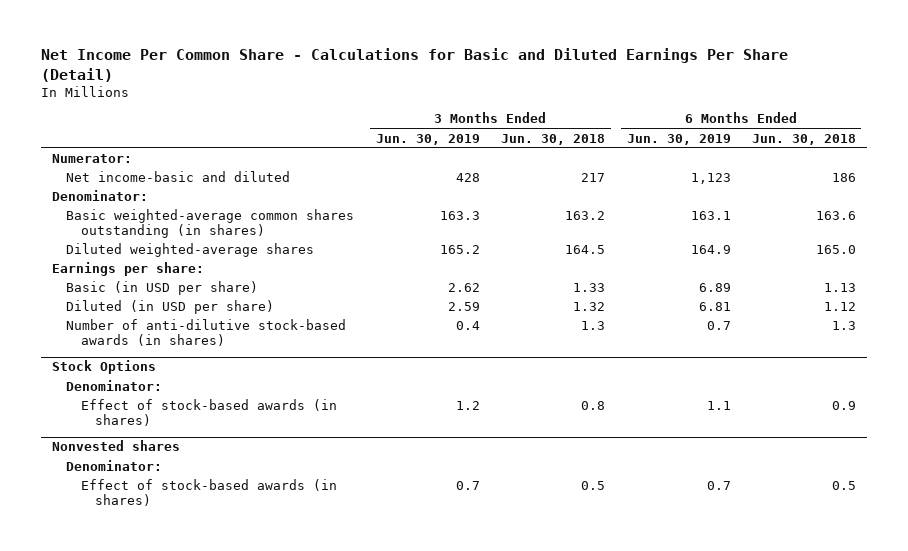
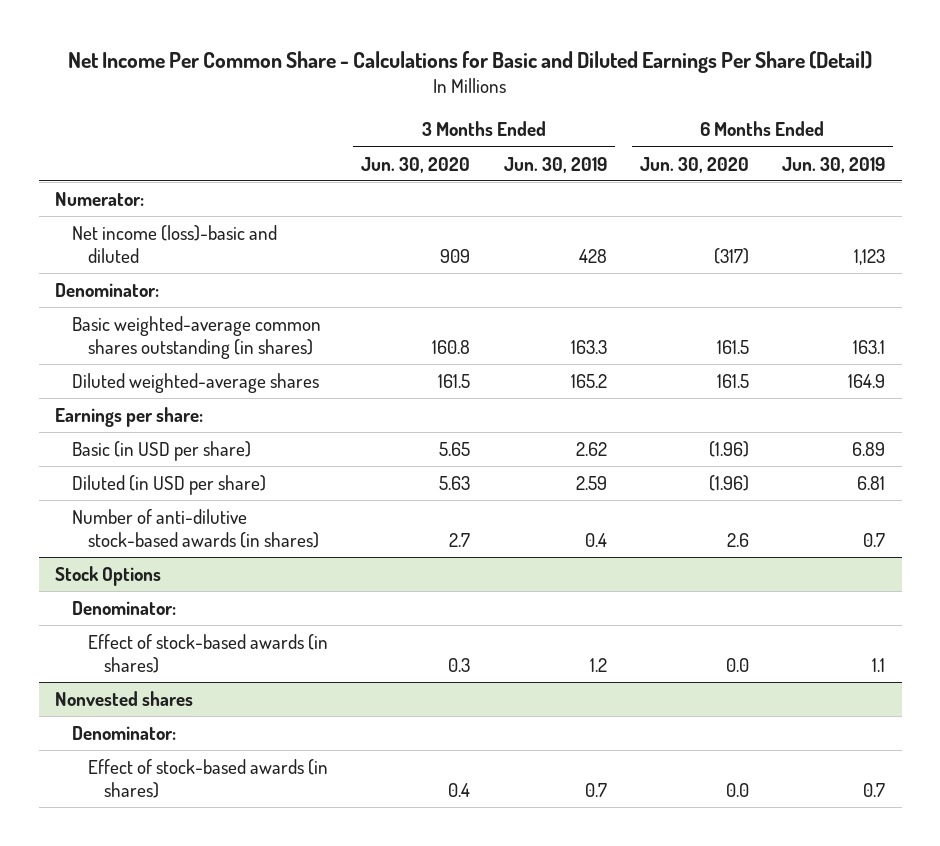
- | 3 Months Ended Jun. 30, 2019 | 3 Months Ended Jun. 30, 2018 | 6 Months Ended Jun. 30, 2019 | 6 Months Ended Jun. 30, 2018
+ | 3 Months Ended Jun. 30, 2020 | 3 Months Ended Jun. 30, 2019 | 6 Months Ended Jun. 30, 2020 | 6 Months Ended Jun. 30, 2019
- Net income-basic and diluted | 428 | 217 | 1,123 | 186
+ Net income (loss)-basic and diluted | 909 | 428 | (317) | 1,123

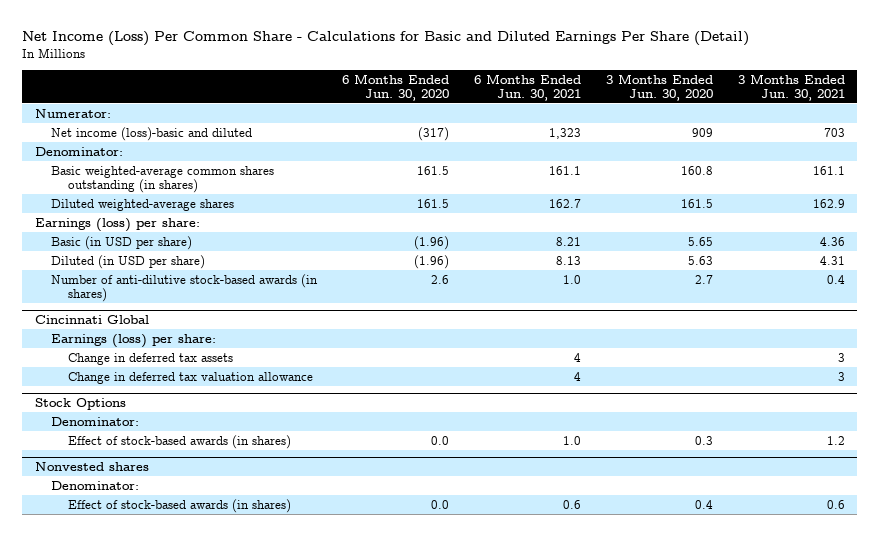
- Net Income Per Common Share - Calculations for Basic and Diluted Earnings Per Share (Detail)
+ Net Income (Loss) Per Common Share - Calculations for Basic and Diluted Earnings Per Share (Detail)
- | 3 Months Ended Jun. 30, 2020 | 3 Months Ended Jun. 30, 2019 | 6 Months Ended Jun. 30, 2020 | 6 Months Ended Jun. 30, 2019
+ | 6 Months Ended Jun. 30, 2020 | 6 Months Ended Jun. 30, 2021 | 3 Months Ended Jun. 30, 2020 | 3 Months Ended Jun. 30, 2021
- Earnings per share:
+ Earnings (loss) per share:
+ Cincinnati Global
+ Earnings (loss) per share:
+ Change in deferred tax assets | | 4 | | 3
+ Change in deferred tax valuation allowance | | 4 | | 3

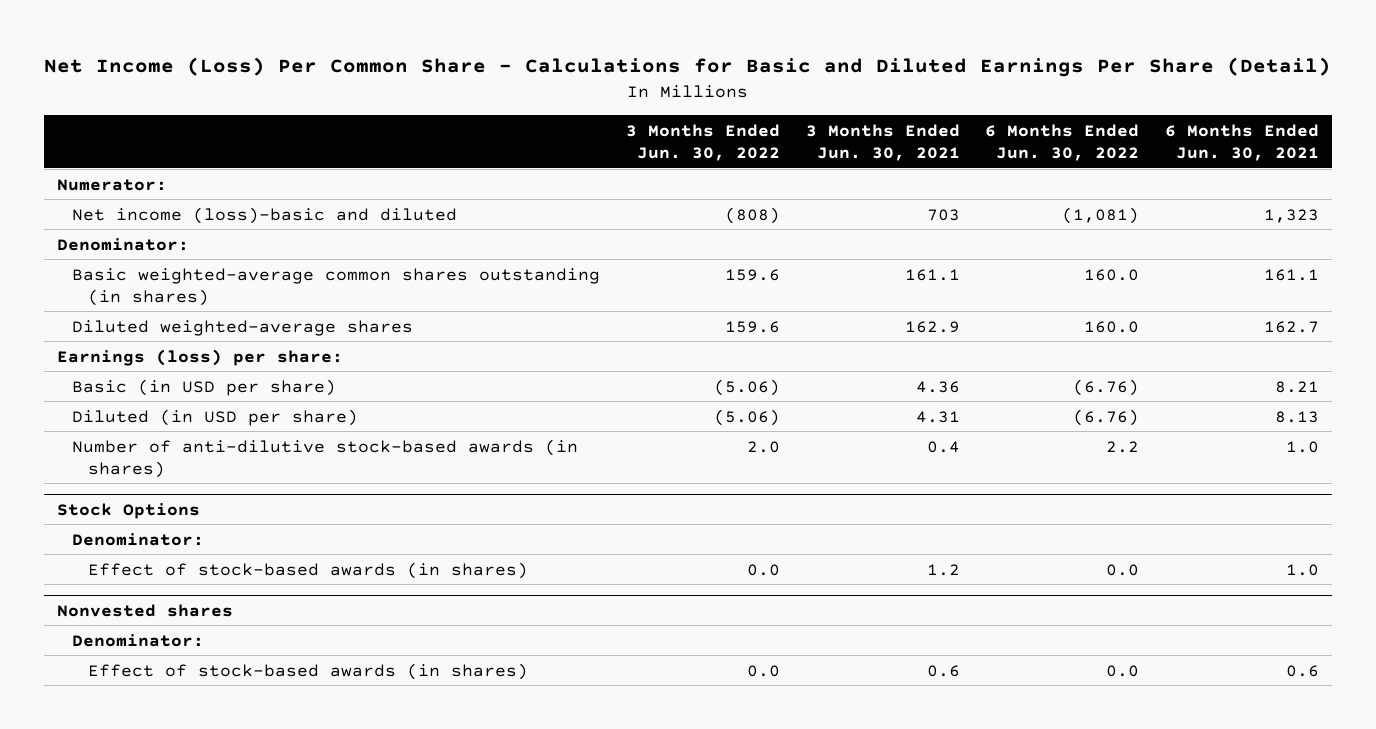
- | 6 Months Ended Jun. 30, 2020 | 6 Months Ended Jun. 30, 2021 | 3 Months Ended Jun. 30, 2020 | 3 Months Ended Jun. 30, 2021
+ | 3 Months Ended Jun. 30, 2022 | 3 Months Ended Jun. 30, 2021 | 6 Months Ended Jun. 30, 2022 | 6 Months Ended Jun. 30, 2021
- Cincinnati Global
- Earnings (loss) per share:
- Change in deferred tax assets | | 4 | | 3
- Change in deferred tax valuation allowance | | 4 | | 3

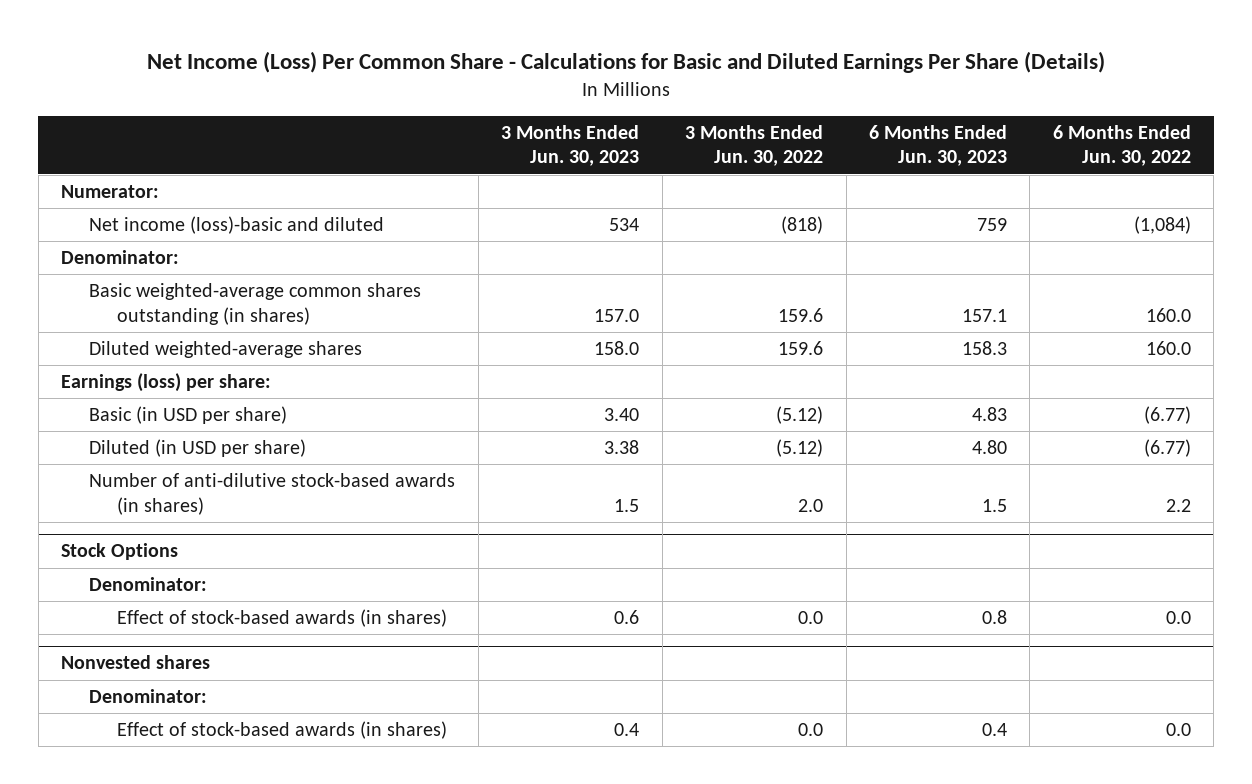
- Net Income (Loss) Per Common Share - Calculations for Basic and Diluted Earnings Per Share (Detail)
+ Net Income (Loss) Per Common Share - Calculations for Basic and Diluted Earnings Per Share (Details)
- | 3 Months Ended Jun. 30, 2022 | 3 Months Ended Jun. 30, 2021 | 6 Months Ended Jun. 30, 2022 | 6 Months Ended Jun. 30, 2021
+ | 3 Months Ended Jun. 30, 2023 | 3 Months Ended Jun. 30, 2022 | 6 Months Ended Jun. 30, 2023 | 6 Months Ended Jun. 30, 2022
- Net income (loss)-basic and diluted | (808) | 703 | (1,081) | 1,323
+ Net income (loss)-basic and diluted | 534 | (818) | 759 | (1,084)
- Basic (in USD per share) | (5.06) | 4.36 | (6.76) | 8.21
- Diluted (in USD per share) | (5.06) | 4.31 | (6.76) | 8.13
+ Basic (in USD per share) | 3.40 | (5.12) | 4.83 | (6.77)
+ Diluted (in USD per share) | 3.38 | (5.12) | 4.80 | (6.77)

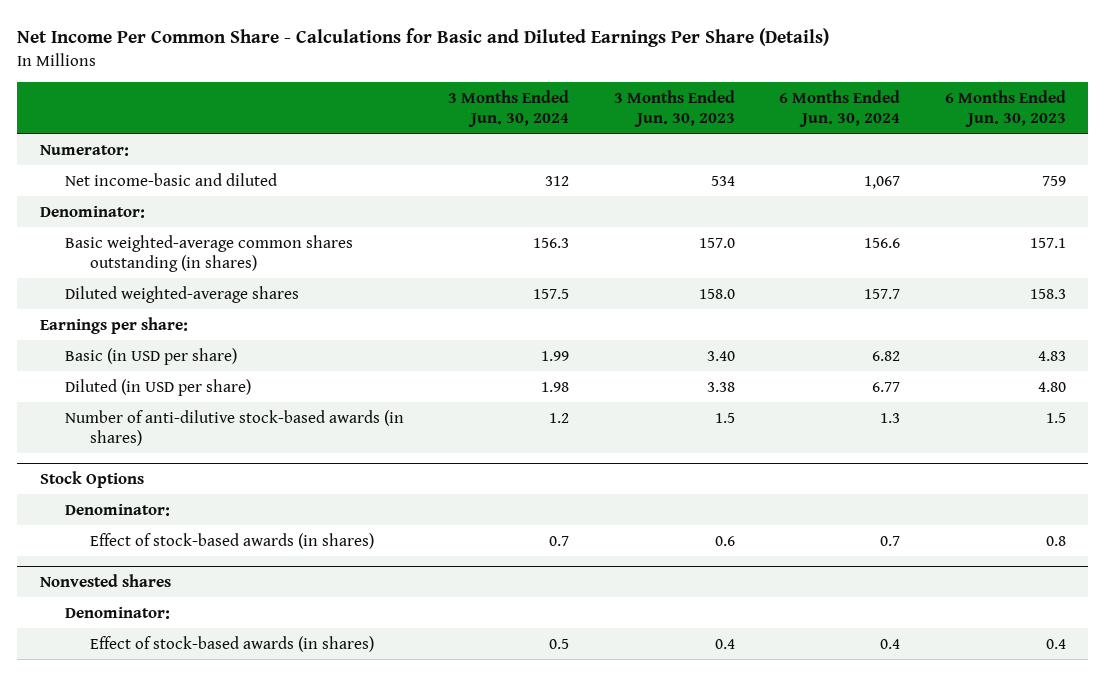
- Net Income (Loss) Per Common Share - Calculations for Basic and Diluted Earnings Per Share (Details)
+ Net Income Per Common Share - Calculations for Basic and Diluted Earnings Per Share (Details)
- | 3 Months Ended Jun. 30, 2023 | 3 Months Ended Jun. 30, 2022 | 6 Months Ended Jun. 30, 2023 | 6 Months Ended Jun. 30, 2022
+ | 3 Months Ended Jun. 30, 2024 | 3 Months Ended Jun. 30, 2023 | 6 Months Ended Jun. 30, 2024 | 6 Months Ended Jun. 30, 2023
- Net income (loss)-basic and diluted | 534 | (818) | 759 | (1,084)
+ Net income-basic and diluted | 312 | 534 | 1,067 | 759
- Earnings (loss) per share:
+ Earnings per share:

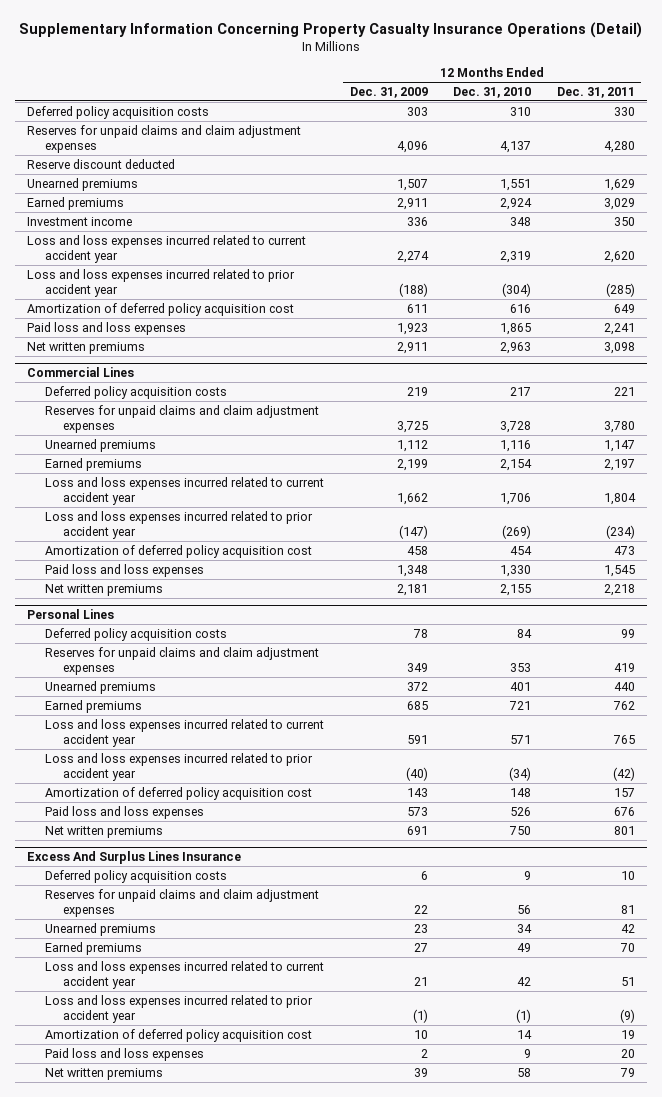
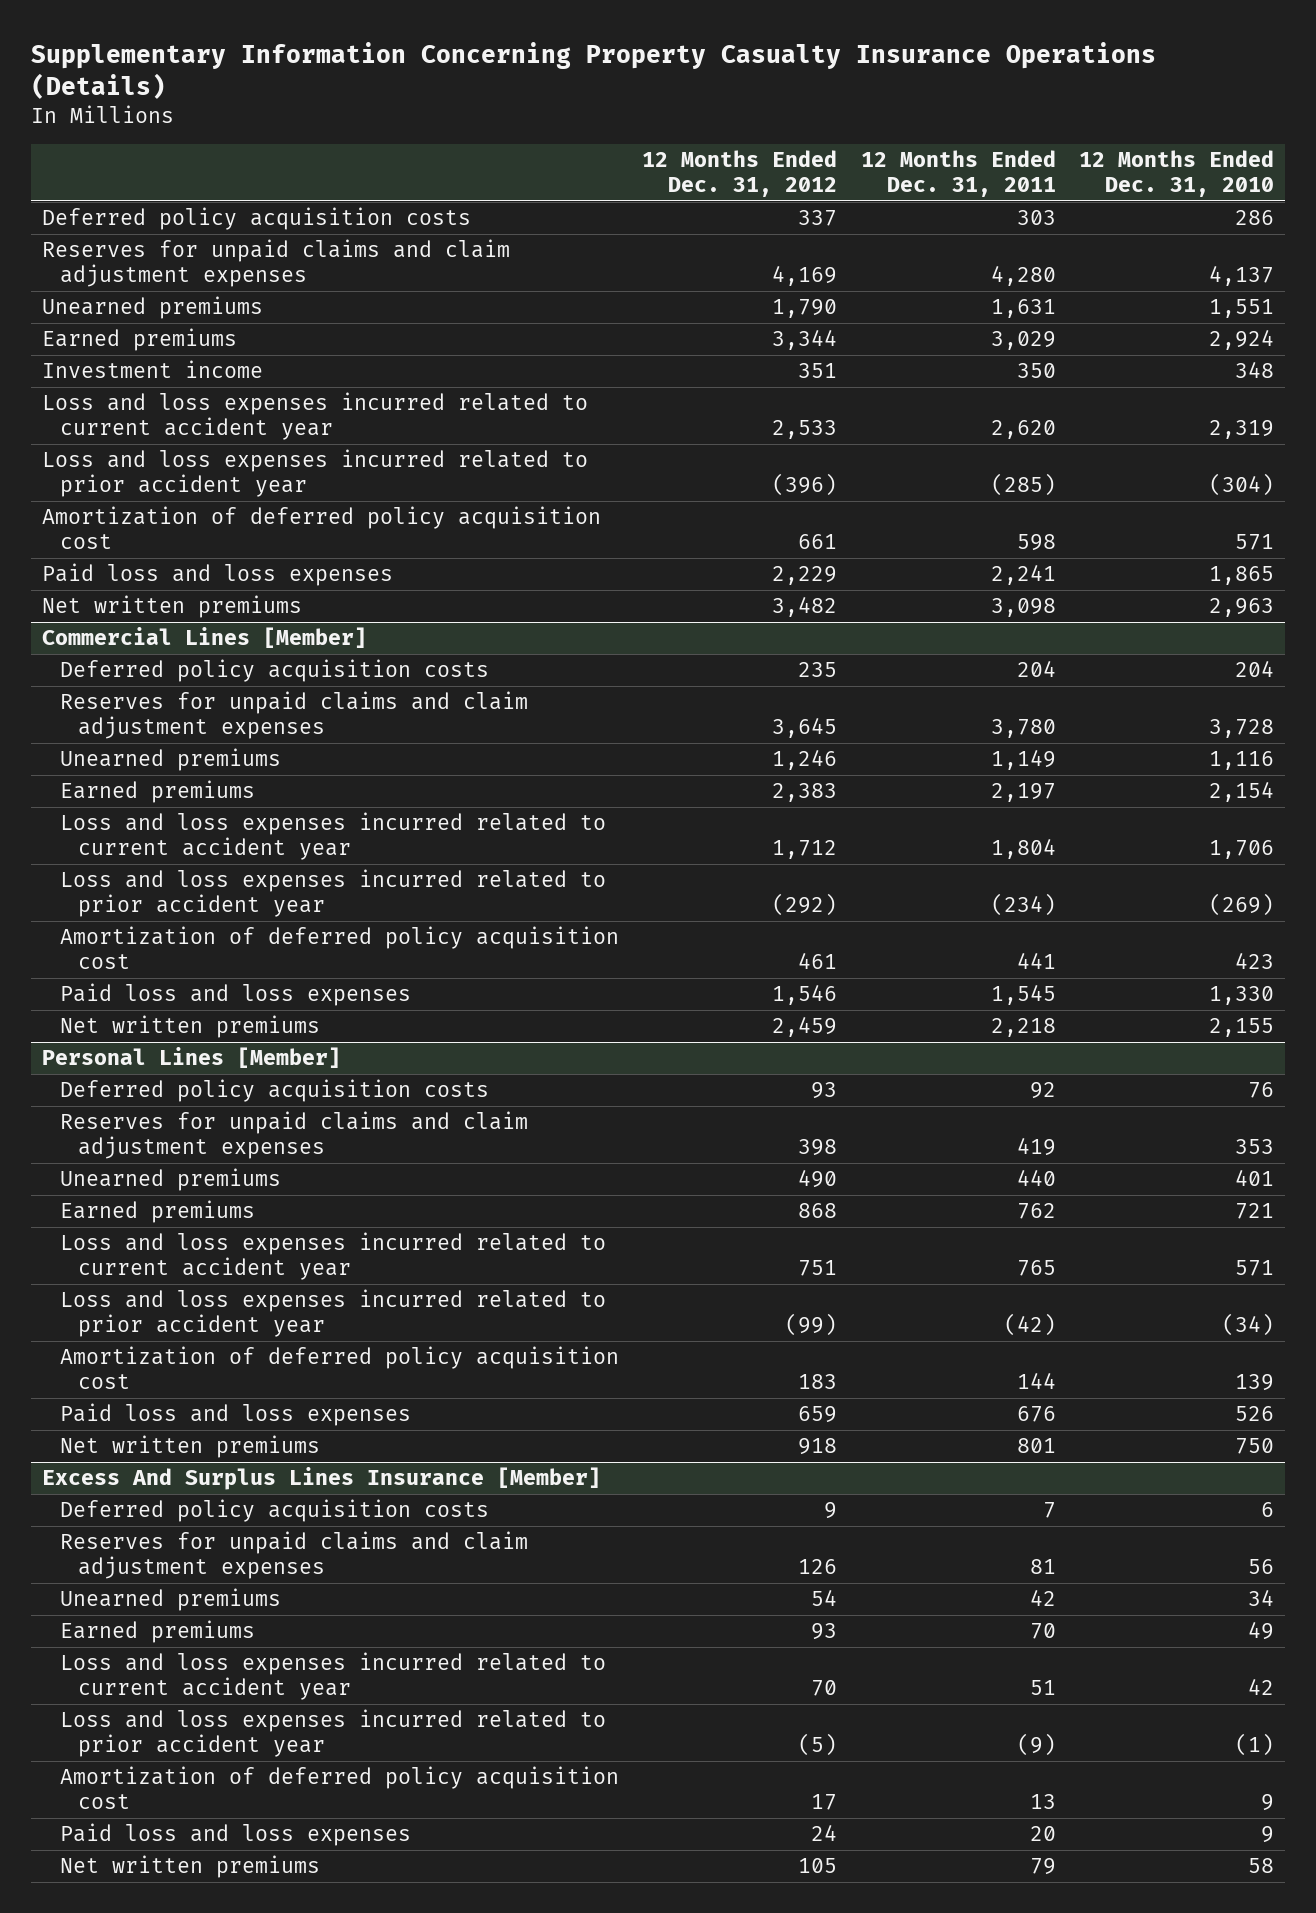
- Supplementary Information Concerning Property Casualty Insurance Operations (Detail)
+ Supplementary Information Concerning Property Casualty Insurance Operations (Details)
- | 12 Months Ended Dec. 31, 2009 | 12 Months Ended Dec. 31, 2010 | 12 Months Ended Dec. 31, 2011
+ | 12 Months Ended Dec. 31, 2012 | 12 Months Ended Dec. 31, 2011 | 12 Months Ended Dec. 31, 2010
- Deferred policy acquisition costs | 303 | 310 | 330
+ Deferred policy acquisition costs | 337 | 303 | 286
- Reserve discount deducted
- Unearned premiums | 1,507 | 1,551 | 1,629
+ Unearned premiums | 1,790 | 1,631 | 1,551
- Amortization of deferred policy acquisition cost | 611 | 616 | 649
+ Amortization of deferred policy acquisition cost | 661 | 598 | 571
- Commercial Lines
- Deferred policy acquisition costs | 219 | 217 | 221
+ Commercial Lines [Member]
+ Deferred policy acquisition costs | 235 | 204 | 204
- Unearned premiums | 1,112 | 1,116 | 1,147
+ Unearned premiums | 1,246 | 1,149 | 1,116
- Amortization of deferred policy acquisition cost | 458 | 454 | 473
+ Amortization of deferred policy acquisition cost | 461 | 441 | 423
- Personal Lines
- Deferred policy acquisition costs | 78 | 84 | 99
+ Personal Lines [Member]
+ Deferred policy acquisition costs | 93 | 92 | 76
- Amortization of deferred policy acquisition cost | 143 | 148 | 157
+ Amortization of deferred policy acquisition cost | 183 | 144 | 139
- Excess And Surplus Lines Insurance
- Deferred policy acquisition costs | 6 | 9 | 10
+ Excess And Surplus Lines Insurance [Member]
+ Deferred policy acquisition costs | 9 | 7 | 6
- Amortization of deferred policy acquisition cost | 10 | 14 | 19
+ Amortization of deferred policy acquisition cost | 17 | 13 | 9

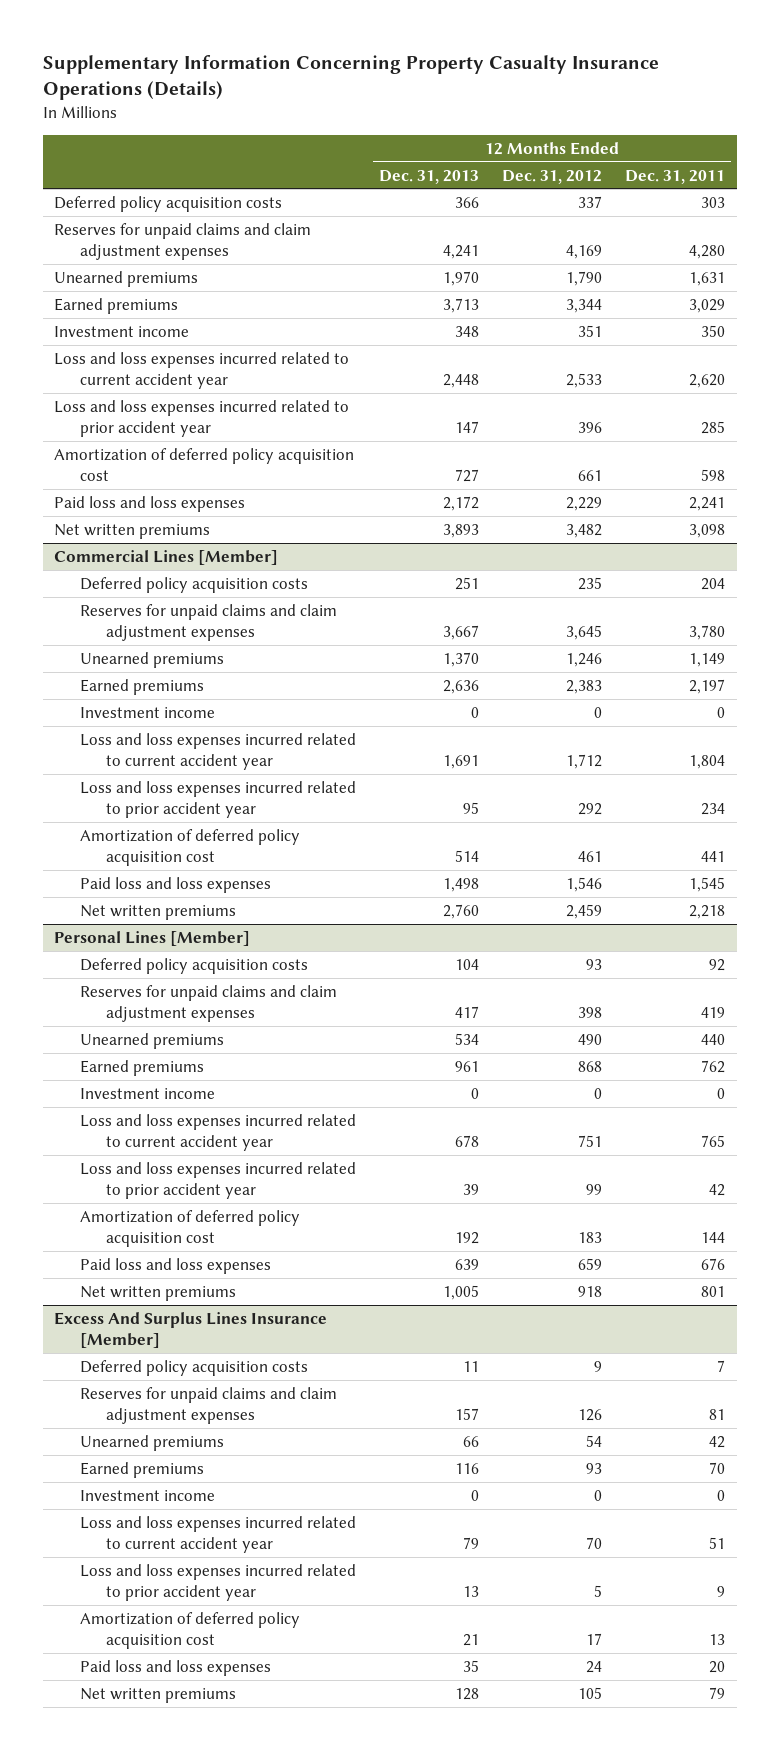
- | 12 Months Ended Dec. 31, 2012 | 12 Months Ended Dec. 31, 2011 | 12 Months Ended Dec. 31, 2010
+ | 12 Months Ended Dec. 31, 2013 | 12 Months Ended Dec. 31, 2012 | 12 Months Ended Dec. 31, 2011
- Loss and loss expenses incurred related to prior accident year | (396) | (285) | (304)
+ Loss and loss expenses incurred related to prior accident year | 147 | 396 | 285
@ Commercial Lines [Member]
+ Investment income | 0 | 0 | 0
- Loss and loss expenses incurred related to prior accident year | (292) | (234) | (269)
+ Loss and loss expenses incurred related to prior accident year | 95 | 292 | 234
@ Personal Lines [Member]
+ Investment income | 0 | 0 | 0
- Loss and loss expenses incurred related to prior accident year | (99) | (42) | (34)
+ Loss and loss expenses incurred related to prior accident year | 39 | 99 | 42
@ Excess And Surplus Lines Insurance [Member]
+ Investment income | 0 | 0 | 0
- Loss and loss expenses incurred related to prior accident year | (5) | (9) | (1)
+ Loss and loss expenses incurred related to prior accident year | 13 | 5 | 9

